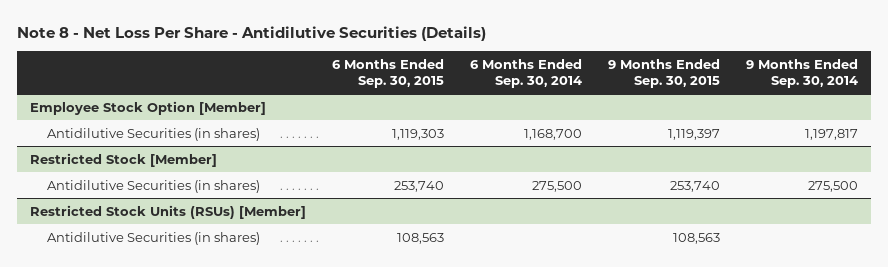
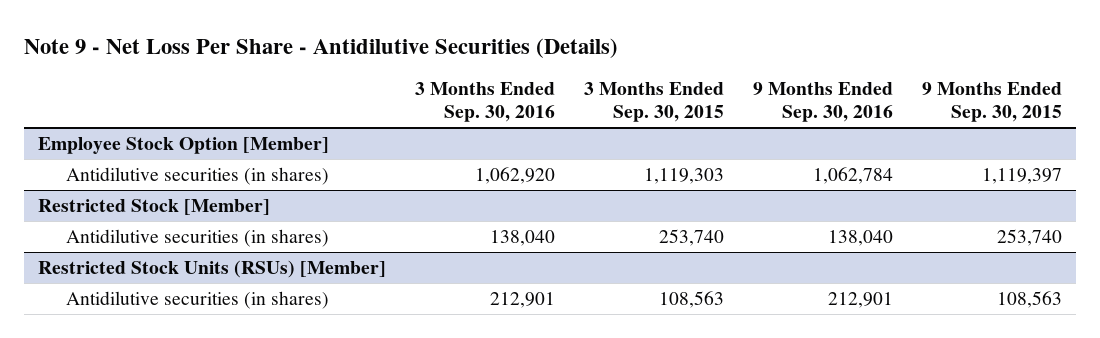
- Note 8 - Net Loss Per Share - Antidilutive Securities (Details)
+ Note 9 - Net Loss Per Share - Antidilutive Securities (Details)
- | 6 Months Ended Sep. 30, 2015 | 6 Months Ended Sep. 30, 2014 | 9 Months Ended Sep. 30, 2015 | 9 Months Ended Sep. 30, 2014
+ | 3 Months Ended Sep. 30, 2016 | 3 Months Ended Sep. 30, 2015 | 9 Months Ended Sep. 30, 2016 | 9 Months Ended Sep. 30, 2015
@ Employee Stock Option [Member]
- Antidilutive Securities (in shares) | 1,119,303 | 1,168,700 | 1,119,397 | 1,197,817
+ Antidilutive securities (in shares) | 1,062,920 | 1,119,303 | 1,062,784 | 1,119,397
@ Restricted Stock [Member]
- Antidilutive Securities (in shares) | 253,740 | 275,500 | 253,740 | 275,500
+ Antidilutive securities (in shares) | 138,040 | 253,740 | 138,040 | 253,740
@ Restricted Stock Units (RSUs) [Member]
- Antidilutive Securities (in shares) | 108,563 | | 108,563 |
+ Antidilutive securities (in shares) | 212,901 | 108,563 | 212,901 | 108,563

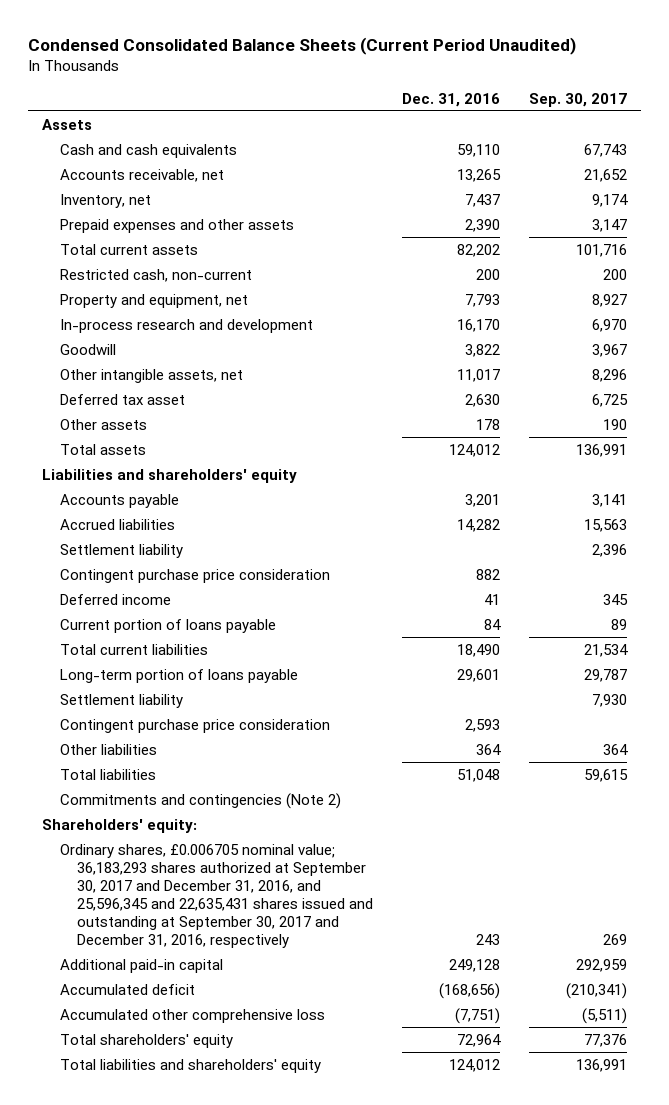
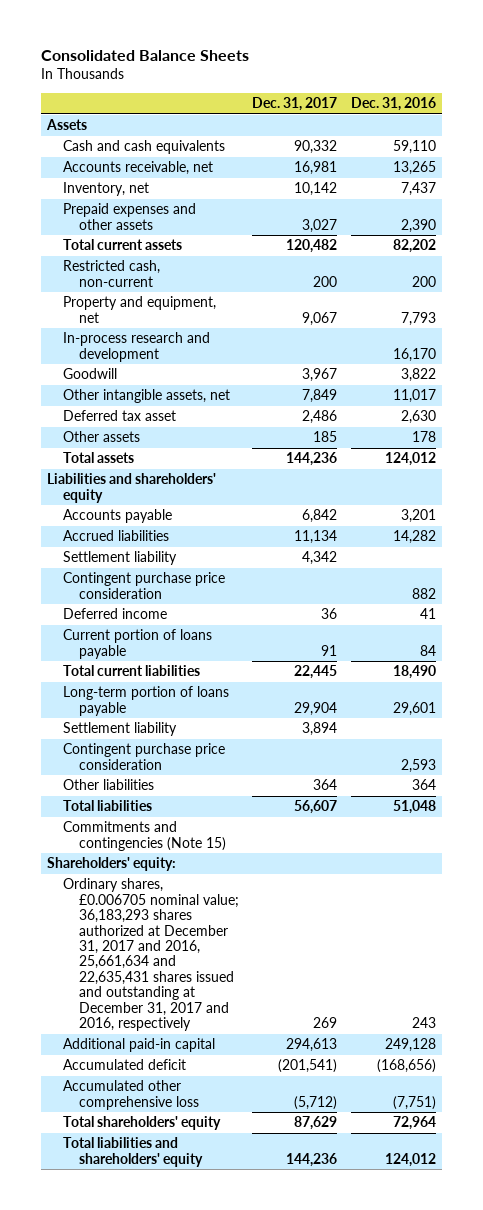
- Condensed Consolidated Balance Sheets (Current Period Unaudited)
+ Consolidated Balance Sheets
- | Dec. 31, 2016 | Sep. 30, 2017
+ | Dec. 31, 2017 | Dec. 31, 2016
- Commitments and contingencies (Note 2)
+ Commitments and contingencies (Note 15)
- Ordinary shares, £0.006705 nominal value; 36,183,293 shares authorized at September 30, 2017 and December 31, 2016, and 25,596,345 and 22,635,431 shares issued and outstanding at September 30, 2017 and December 31, 2016, respectively | 243 | 269
+ Ordinary shares, £0.006705 nominal value; 36,183,293 shares authorized at December 31, 2017 and 2016, 25,661,634 and 22,635,431 shares issued and outstanding at December 31, 2017 and 2016, respectively | 269 | 243

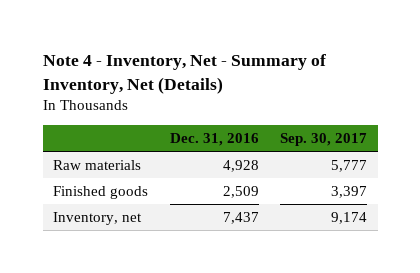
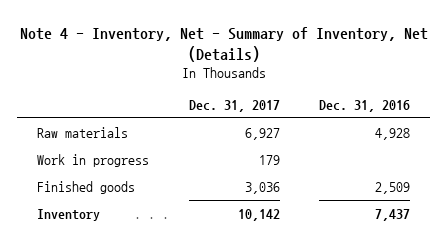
- | Dec. 31, 2016 | Sep. 30, 2017
+ | Dec. 31, 2017 | Dec. 31, 2016
+ Work in progress | 179 |
- Inventory, net | 7,437 | 9,174
+ Inventory | 10,142 | 7,437

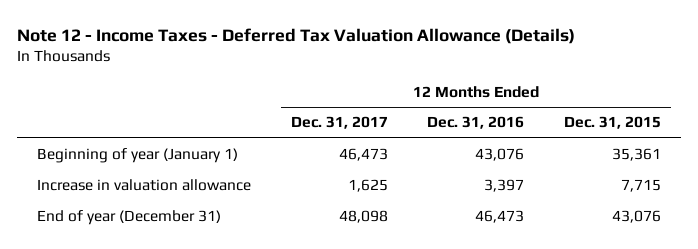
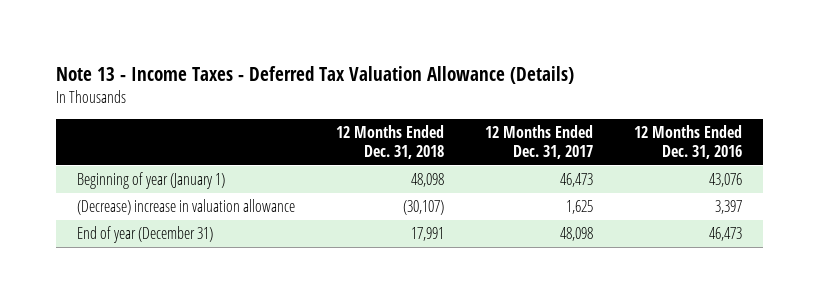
- Note 12 - Income Taxes - Deferred Tax Valuation Allowance (Details)
+ Note 13 - Income Taxes - Deferred Tax Valuation Allowance (Details)
- | 12 Months Ended Dec. 31, 2017 | 12 Months Ended Dec. 31, 2016 | 12 Months Ended Dec. 31, 2015
+ | 12 Months Ended Dec. 31, 2018 | 12 Months Ended Dec. 31, 2017 | 12 Months Ended Dec. 31, 2016
- Increase in valuation allowance | 1,625 | 3,397 | 7,715
+ (Decrease) increase in valuation allowance | (30,107) | 1,625 | 3,397

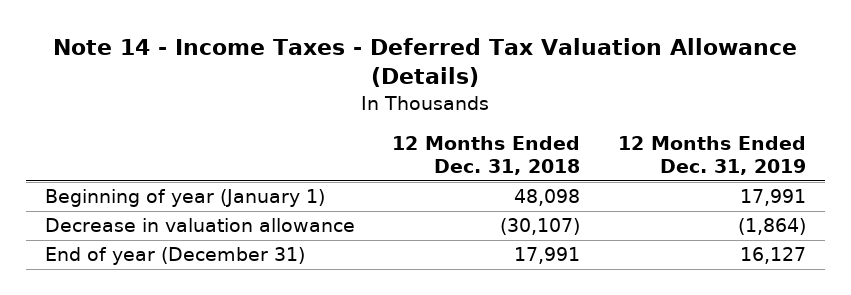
- Note 13 - Income Taxes - Deferred Tax Valuation Allowance (Details)
+ Note 14 - Income Taxes - Deferred Tax Valuation Allowance (Details)
- | 12 Months Ended Dec. 31, 2018 | 12 Months Ended Dec. 31, 2017 | 12 Months Ended Dec. 31, 2016
+ | 12 Months Ended Dec. 31, 2018 | 12 Months Ended Dec. 31, 2019
- (Decrease) increase in valuation allowance | (30,107) | 1,625 | 3,397
+ Decrease in valuation allowance | (30,107) | (1,864)

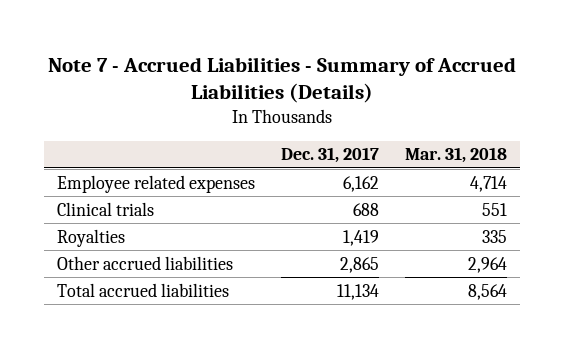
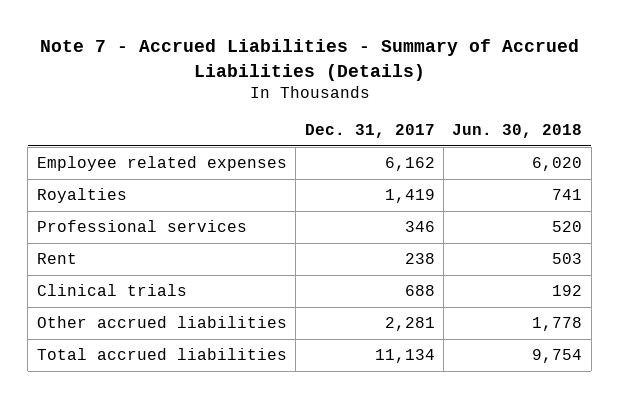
- | Dec. 31, 2017 | Mar. 31, 2018
+ | Dec. 31, 2017 | Jun. 30, 2018
- Other accrued liabilities | 2,865 | 2,964
+ Professional services | 346 | 520
+ Rent | 238 | 503
moved down: Clinical trials | 688 | 192
+ Other accrued liabilities | 2,281 | 1,778

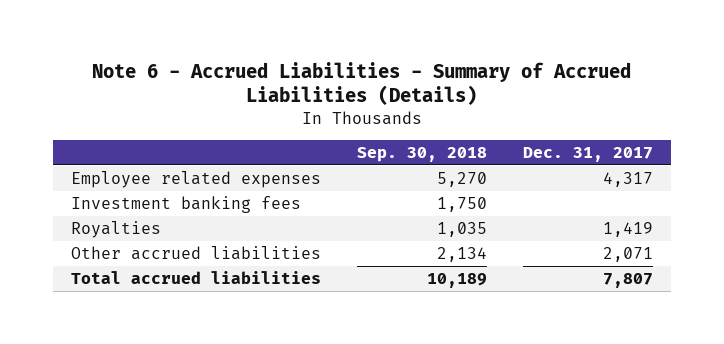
- Note 7 - Accrued Liabilities - Summary of Accrued Liabilities (Details)
+ Note 6 - Accrued Liabilities - Summary of Accrued Liabilities (Details)
- | Dec. 31, 2017 | Jun. 30, 2018
+ | Sep. 30, 2018 | Dec. 31, 2017
- Employee related expenses | 6,162 | 6,020
+ Employee related expenses | 5,270 | 4,317
+ Investment banking fees | 1,750 |
- Professional services | 346 | 520
- Rent | 238 | 503
- Clinical trials | 688 | 192
- Other accrued liabilities | 2,281 | 1,778
- Total accrued liabilities | 11,134 | 9,754
+ Other accrued liabilities | 2,134 | 2,071
+ Total accrued liabilities | 10,189 | 7,807

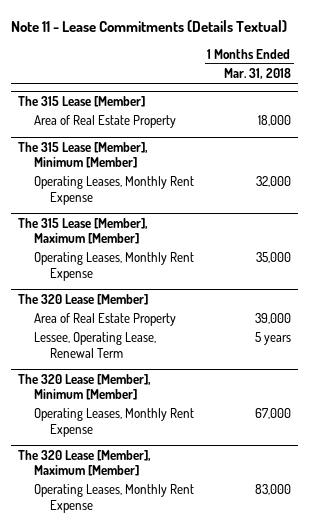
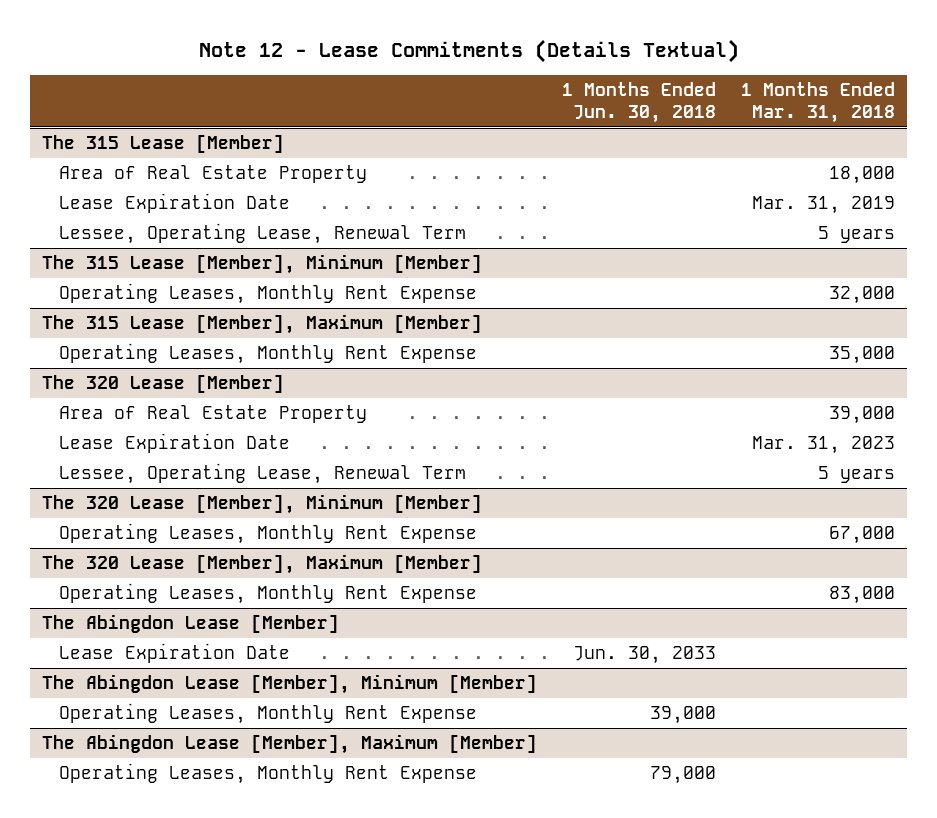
- Note 11 - Lease Commitments (Details Textual)
+ Note 12 - Lease Commitments (Details Textual)
- | 1 Months Ended Mar. 31, 2018
+ | 1 Months Ended Jun. 30, 2018 | 1 Months Ended Mar. 31, 2018
@ The 315 Lease [Member]
+ Lease Expiration Date | | Mar. 31, 2019
+ Lessee, Operating Lease, Renewal Term | | 5 years
@ The 320 Lease [Member]
+ Lease Expiration Date | | Mar. 31, 2023
+ The Abingdon Lease [Member]
+ Lease Expiration Date | Jun. 30, 2033 |
+ The Abingdon Lease [Member], Minimum [Member]
+ Operating Leases, Monthly Rent Expense | 39,000 |
+ The Abingdon Lease [Member], Maximum [Member]
+ Operating Leases, Monthly Rent Expense | 79,000 |

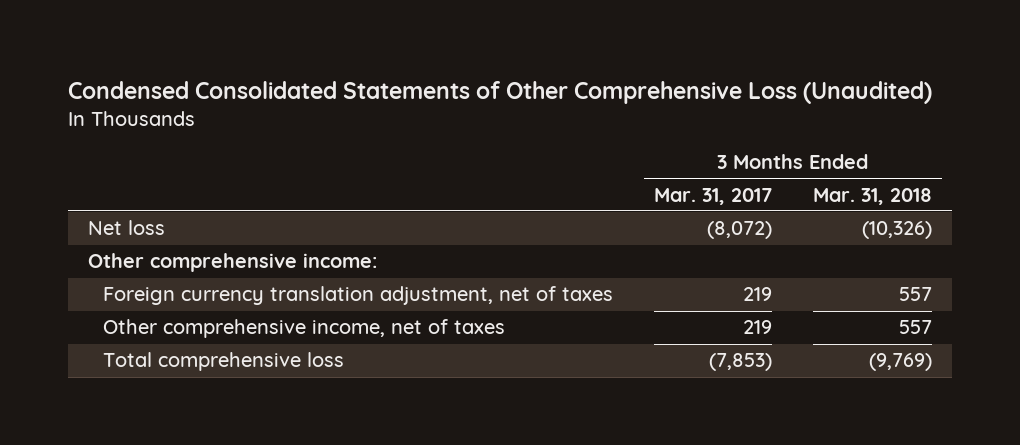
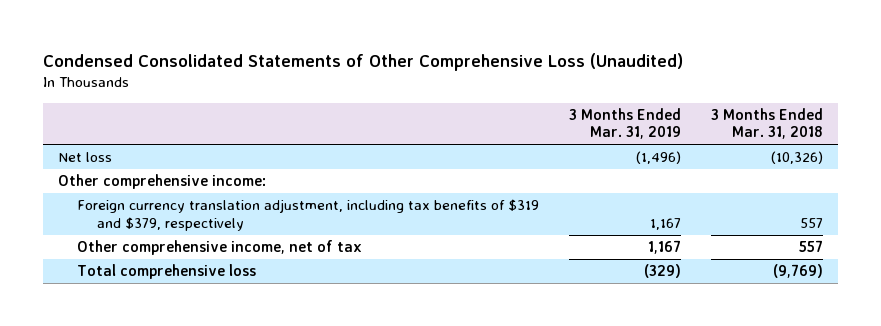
- | 3 Months Ended Mar. 31, 2017 | 3 Months Ended Mar. 31, 2018
+ | 3 Months Ended Mar. 31, 2019 | 3 Months Ended Mar. 31, 2018
- Foreign currency translation adjustment, net of taxes | 219 | 557
- Other comprehensive income, net of taxes | 219 | 557
+ Foreign currency translation adjustment, including tax benefits of $319 and $379, respectively | 1,167 | 557
+ Other comprehensive income, net of tax | 1,167 | 557

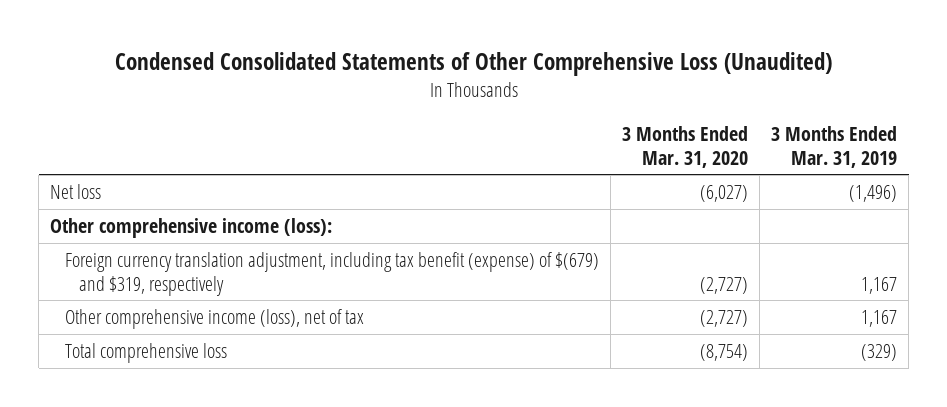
- | 3 Months Ended Mar. 31, 2019 | 3 Months Ended Mar. 31, 2018
+ | 3 Months Ended Mar. 31, 2020 | 3 Months Ended Mar. 31, 2019
- Other comprehensive income:
- Foreign currency translation adjustment, including tax benefits of $319 and $379, respectively | 1,167 | 557
- Other comprehensive income, net of tax | 1,167 | 557
+ Other comprehensive income (loss):
+ Foreign currency translation adjustment, including tax benefit (expense) of $(679) and $319, respectively | (2,727) | 1,167
+ Other comprehensive income (loss), net of tax | (2,727) | 1,167

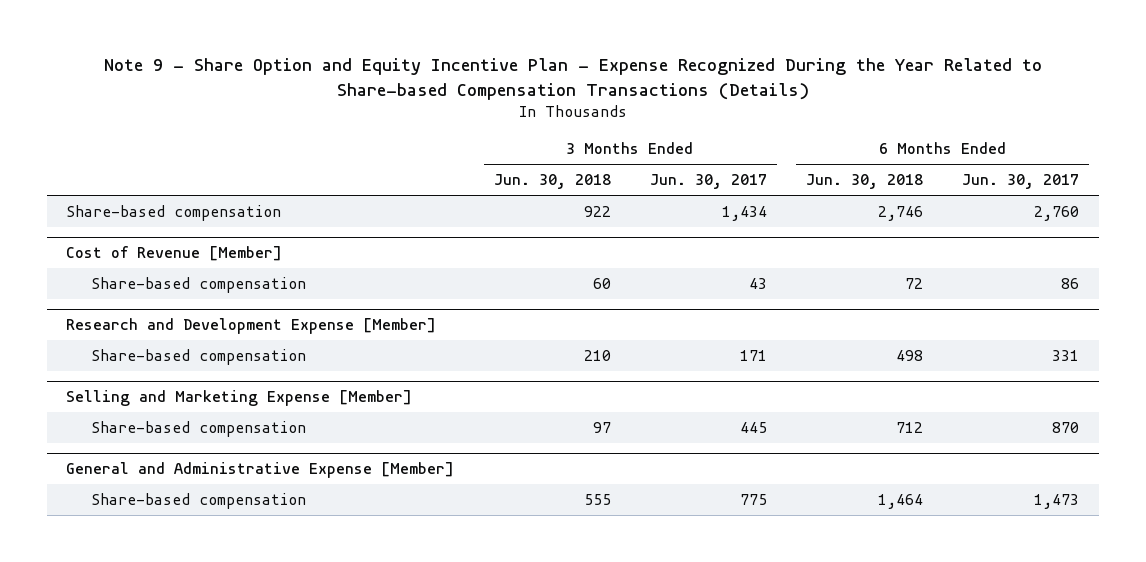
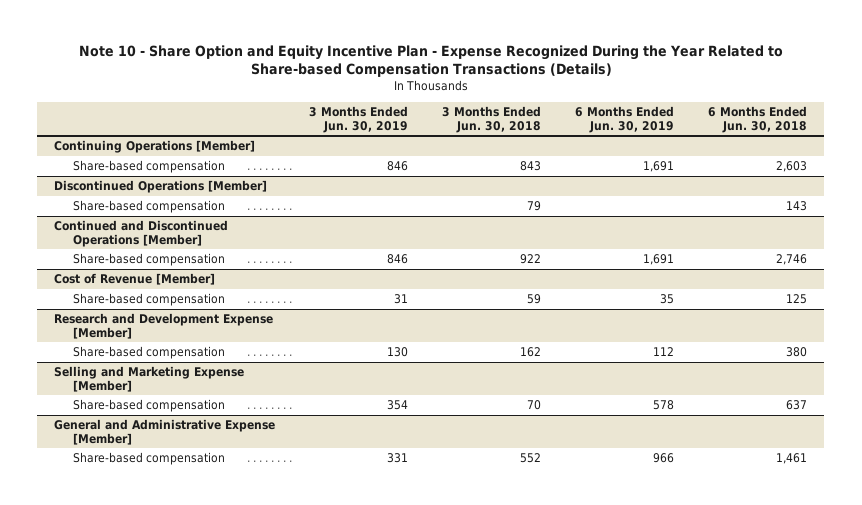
- Note 9 - Share Option and Equity Incentive Plan - Expense Recognized During the Year Related to Share-based Compensation Transactions (Details)
+ Note 10 - Share Option and Equity Incentive Plan - Expense Recognized During the Year Related to Share-based Compensation Transactions (Details)
- | 3 Months Ended Jun. 30, 2018 | 3 Months Ended Jun. 30, 2017 | 6 Months Ended Jun. 30, 2018 | 6 Months Ended Jun. 30, 2017
+ | 3 Months Ended Jun. 30, 2019 | 3 Months Ended Jun. 30, 2018 | 6 Months Ended Jun. 30, 2019 | 6 Months Ended Jun. 30, 2018
+ Continuing Operations [Member]
+ Share-based compensation | 846 | 843 | 1,691 | 2,603
+ Discontinued Operations [Member]
+ Share-based compensation | | 79 | | 143
+ Continued and Discontinued Operations [Member]
@ Cost of Revenue [Member]
- Share-based compensation | 60 | 43 | 72 | 86
+ Share-based compensation | 31 | 59 | 35 | 125
@ Research and Development Expense [Member]
- Share-based compensation | 210 | 171 | 498 | 331
+ Share-based compensation | 130 | 162 | 112 | 380
@ Selling and Marketing Expense [Member]
- Share-based compensation | 97 | 445 | 712 | 870
+ Share-based compensation | 354 | 70 | 578 | 637
@ General and Administrative Expense [Member]
- Share-based compensation | 555 | 775 | 1,464 | 1,473
+ Share-based compensation | 331 | 552 | 966 | 1,461

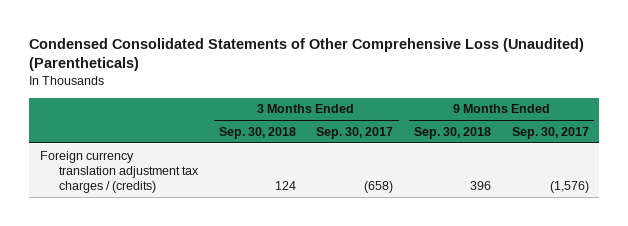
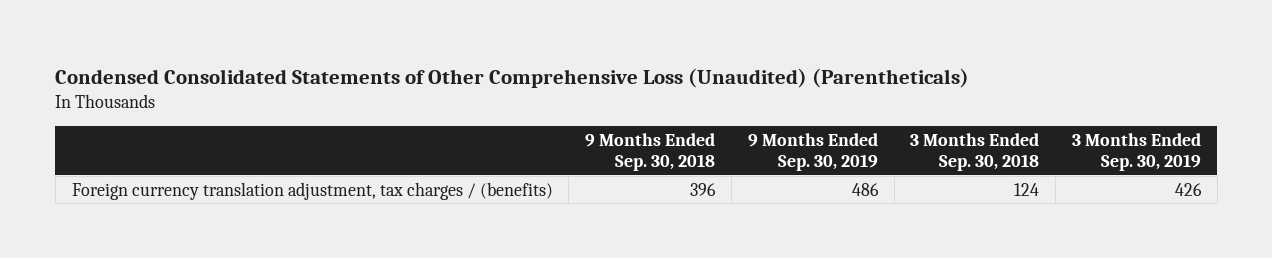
- | 3 Months Ended Sep. 30, 2018 | 3 Months Ended Sep. 30, 2017 | 9 Months Ended Sep. 30, 2018 | 9 Months Ended Sep. 30, 2017
+ | 9 Months Ended Sep. 30, 2018 | 9 Months Ended Sep. 30, 2019 | 3 Months Ended Sep. 30, 2018 | 3 Months Ended Sep. 30, 2019
- Foreign currency translation adjustment tax charges / (credits) | 124 | (658) | 396 | (1,576)
+ Foreign currency translation adjustment, tax charges / (benefits) | 396 | 486 | 124 | 426

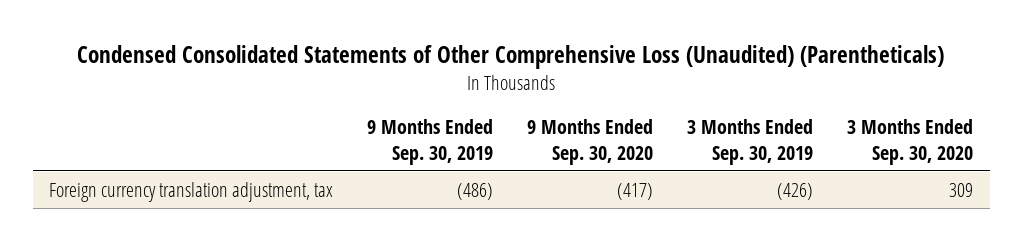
- | 9 Months Ended Sep. 30, 2018 | 9 Months Ended Sep. 30, 2019 | 3 Months Ended Sep. 30, 2018 | 3 Months Ended Sep. 30, 2019
+ | 9 Months Ended Sep. 30, 2019 | 9 Months Ended Sep. 30, 2020 | 3 Months Ended Sep. 30, 2019 | 3 Months Ended Sep. 30, 2020
- Foreign currency translation adjustment, tax charges / (benefits) | 396 | 486 | 124 | 426
+ Foreign currency translation adjustment, tax | (486) | (417) | (426) | 309

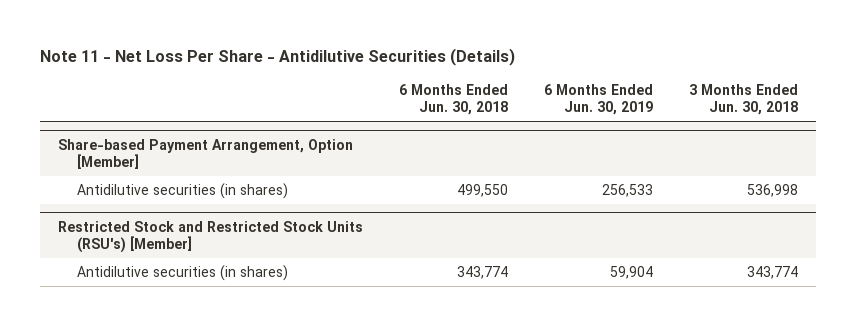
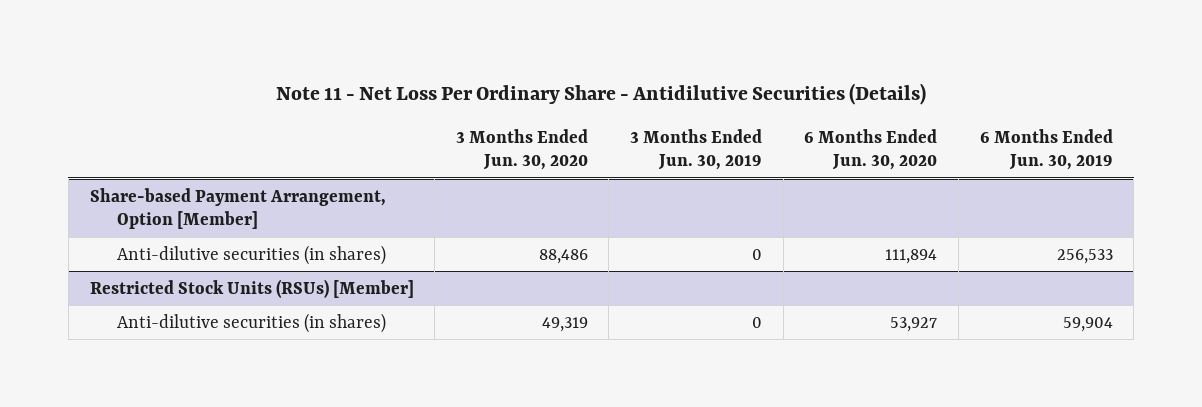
- Note 11 - Net Loss Per Share - Antidilutive Securities (Details)
+ Note 11 - Net Loss Per Ordinary Share - Antidilutive Securities (Details)
- | 6 Months Ended Jun. 30, 2018 | 6 Months Ended Jun. 30, 2019 | 3 Months Ended Jun. 30, 2018
+ | 3 Months Ended Jun. 30, 2020 | 3 Months Ended Jun. 30, 2019 | 6 Months Ended Jun. 30, 2020 | 6 Months Ended Jun. 30, 2019
@ Share-based Payment Arrangement, Option [Member]
- Antidilutive securities (in shares) | 499,550 | 256,533 | 536,998
- Restricted Stock and Restricted Stock Units (RSU's) [Member]
- Antidilutive securities (in shares) | 343,774 | 59,904 | 343,774
@ Share-based Payment Arrangement, Option [Member]
+ Anti-dilutive securities (in shares) | 88,486 | 0 | 111,894 | 256,533
+ Restricted Stock Units (RSUs) [Member]
+ Anti-dilutive securities (in shares) | 49,319 | 0 | 53,927 | 59,904

